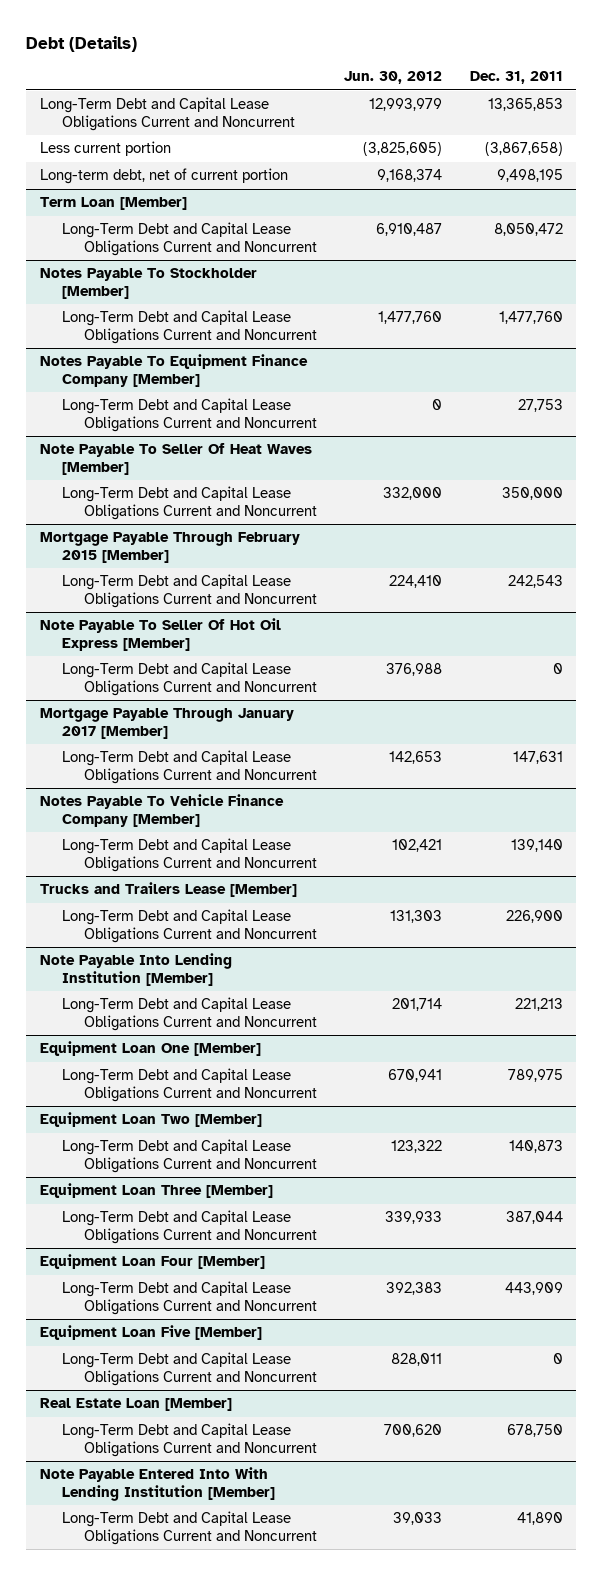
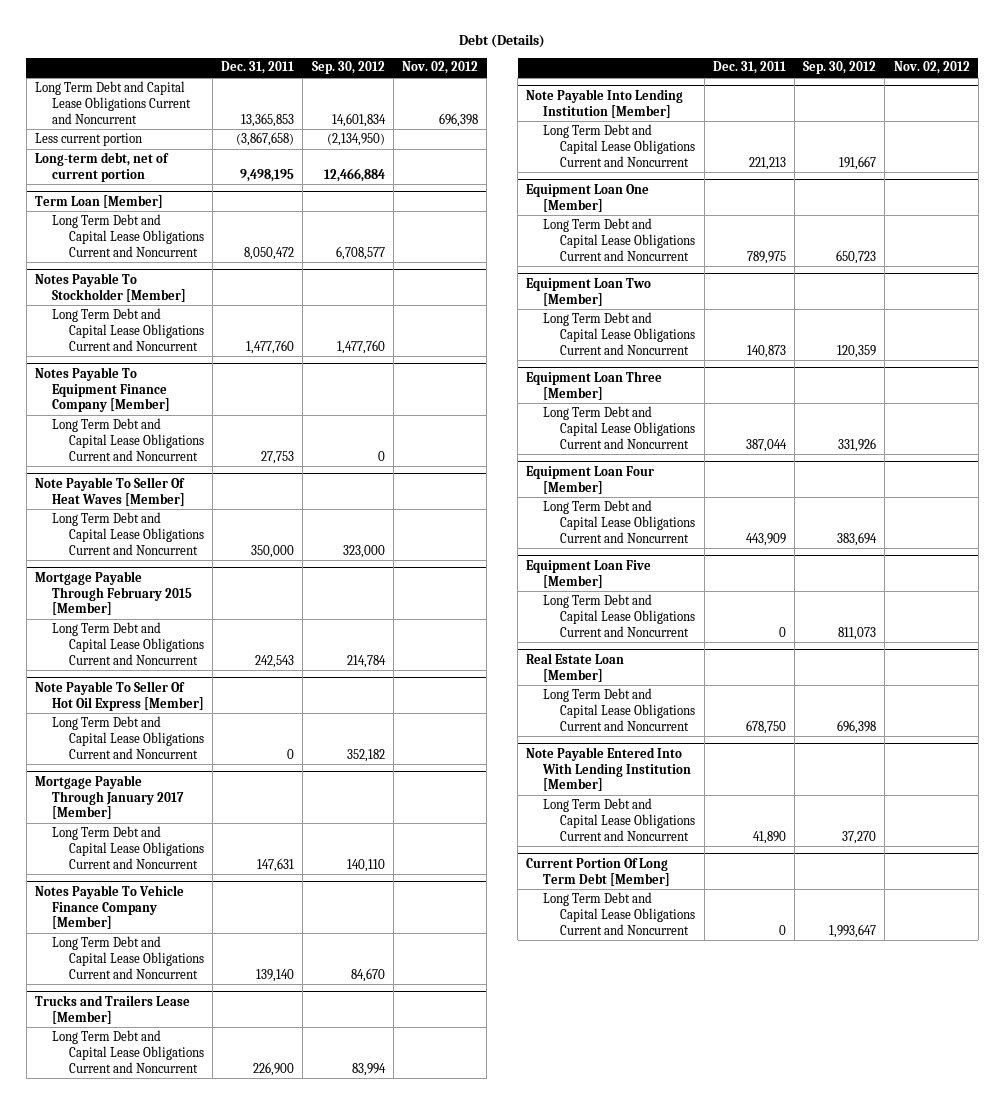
- | Jun. 30, 2012 | Dec. 31, 2011
+ | Dec. 31, 2011 | Sep. 30, 2012 | Nov. 02, 2012
- Long-Term Debt and Capital Lease Obligations Current and Noncurrent | 12,993,979 | 13,365,853
+ Long Term Debt and Capital Lease Obligations Current and Noncurrent | 13,365,853 | 14,601,834 | 696,398
@ Term Loan [Member]
- Long-Term Debt and Capital Lease Obligations Current and Noncurrent | 6,910,487 | 8,050,472
+ Long Term Debt and Capital Lease Obligations Current and Noncurrent | 8,050,472 | 6,708,577 |
@ Notes Payable To Stockholder [Member]
- Long-Term Debt and Capital Lease Obligations Current and Noncurrent | 1,477,760 | 1,477,760
+ Long Term Debt and Capital Lease Obligations Current and Noncurrent | 1,477,760 | 1,477,760 |
@ Notes Payable To Equipment Finance Company [Member]
- Long-Term Debt and Capital Lease Obligations Current and Noncurrent | 0 | 27,753
+ Long Term Debt and Capital Lease Obligations Current and Noncurrent | 27,753 | 0 |
@ Note Payable To Seller Of Heat Waves [Member]
- Long-Term Debt and Capital Lease Obligations Current and Noncurrent | 332,000 | 350,000
+ Long Term Debt and Capital Lease Obligations Current and Noncurrent | 350,000 | 323,000 |
@ Mortgage Payable Through February 2015 [Member]
- Long-Term Debt and Capital Lease Obligations Current and Noncurrent | 224,410 | 242,543
+ Long Term Debt and Capital Lease Obligations Current and Noncurrent | 242,543 | 214,784 |
@ Note Payable To Seller Of Hot Oil Express [Member]
- Long-Term Debt and Capital Lease Obligations Current and Noncurrent | 376,988 | 0
+ Long Term Debt and Capital Lease Obligations Current and Noncurrent | 0 | 352,182 |
@ Mortgage Payable Through January 2017 [Member]
- Long-Term Debt and Capital Lease Obligations Current and Noncurrent | 142,653 | 147,631
+ Long Term Debt and Capital Lease Obligations Current and Noncurrent | 147,631 | 140,110 |
@ Notes Payable To Vehicle Finance Company [Member]
- Long-Term Debt and Capital Lease Obligations Current and Noncurrent | 102,421 | 139,140
+ Long Term Debt and Capital Lease Obligations Current and Noncurrent | 139,140 | 84,670 |
@ Trucks and Trailers Lease [Member]
- Long-Term Debt and Capital Lease Obligations Current and Noncurrent | 131,303 | 226,900
+ Long Term Debt and Capital Lease Obligations Current and Noncurrent | 226,900 | 83,994 |
@ Note Payable Into Lending Institution [Member]
- Long-Term Debt and Capital Lease Obligations Current and Noncurrent | 201,714 | 221,213
+ Long Term Debt and Capital Lease Obligations Current and Noncurrent | 221,213 | 191,667 |
@ Equipment Loan One [Member]
- Long-Term Debt and Capital Lease Obligations Current and Noncurrent | 670,941 | 789,975
+ Long Term Debt and Capital Lease Obligations Current and Noncurrent | 789,975 | 650,723 |
@ Equipment Loan Two [Member]
- Long-Term Debt and Capital Lease Obligations Current and Noncurrent | 123,322 | 140,873
+ Long Term Debt and Capital Lease Obligations Current and Noncurrent | 140,873 | 120,359 |
@ Equipment Loan Three [Member]
- Long-Term Debt and Capital Lease Obligations Current and Noncurrent | 339,933 | 387,044
+ Long Term Debt and Capital Lease Obligations Current and Noncurrent | 387,044 | 331,926 |
@ Equipment Loan Four [Member]
- Long-Term Debt and Capital Lease Obligations Current and Noncurrent | 392,383 | 443,909
+ Long Term Debt and Capital Lease Obligations Current and Noncurrent | 443,909 | 383,694 |
@ Equipment Loan Five [Member]
- Long-Term Debt and Capital Lease Obligations Current and Noncurrent | 828,011 | 0
+ Long Term Debt and Capital Lease Obligations Current and Noncurrent | 0 | 811,073 |
@ Real Estate Loan [Member]
- Long-Term Debt and Capital Lease Obligations Current and Noncurrent | 700,620 | 678,750
+ Long Term Debt and Capital Lease Obligations Current and Noncurrent | 678,750 | 696,398 |
@ Note Payable Entered Into With Lending Institution [Member]
- Long-Term Debt and Capital Lease Obligations Current and Noncurrent | 39,033 | 41,890
+ Long Term Debt and Capital Lease Obligations Current and Noncurrent | 41,890 | 37,270 |
+ Current Portion Of Long Term Debt [Member]
+ Long Term Debt and Capital Lease Obligations Current and Noncurrent | 0 | 1,993,647 |

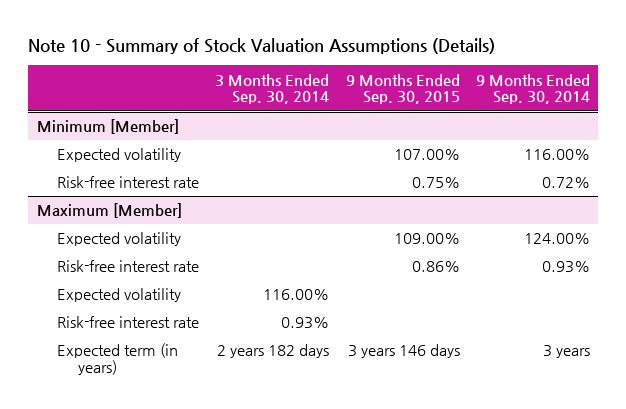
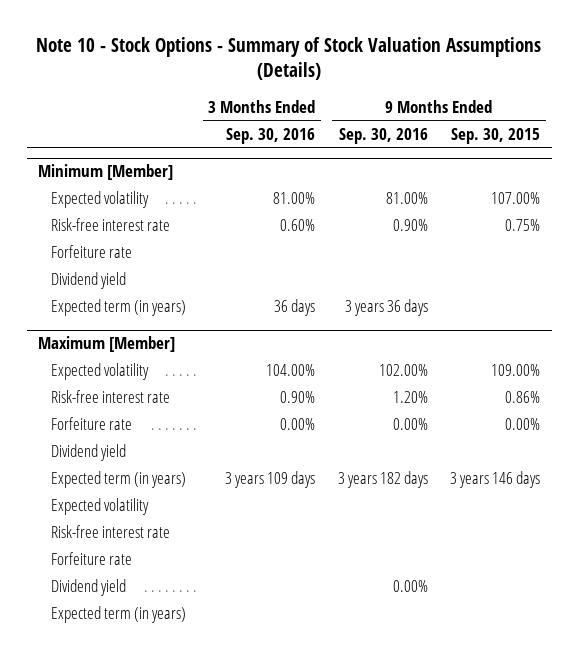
- Note 10 - Summary of Stock Valuation Assumptions (Details)
+ Note 10 - Stock Options - Summary of Stock Valuation Assumptions (Details)
- | 3 Months Ended Sep. 30, 2014 | 9 Months Ended Sep. 30, 2015 | 9 Months Ended Sep. 30, 2014
+ | 3 Months Ended Sep. 30, 2016 | 9 Months Ended Sep. 30, 2016 | 9 Months Ended Sep. 30, 2015
@ Minimum [Member]
+ Forfeiture rate
+ Dividend yield
+ Expected term (in years) | 36 days | 3 years 36 days |
@ Maximum [Member]
+ Forfeiture rate | 0.00% | 0.00% | 0.00%
+ Dividend yield
moved up: Expected term (in years) | 3 years 109 days | 3 years 182 days | 3 years 146 days
+ Forfeiture rate
+ Dividend yield | | 0.00% |
+ Expected term (in years)

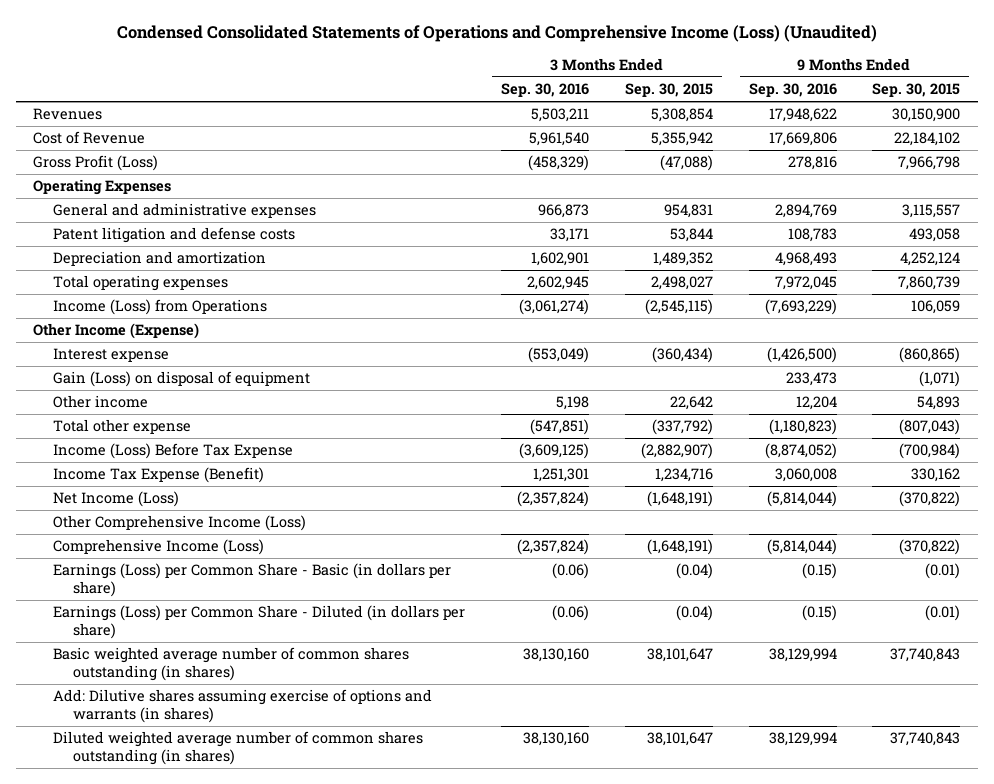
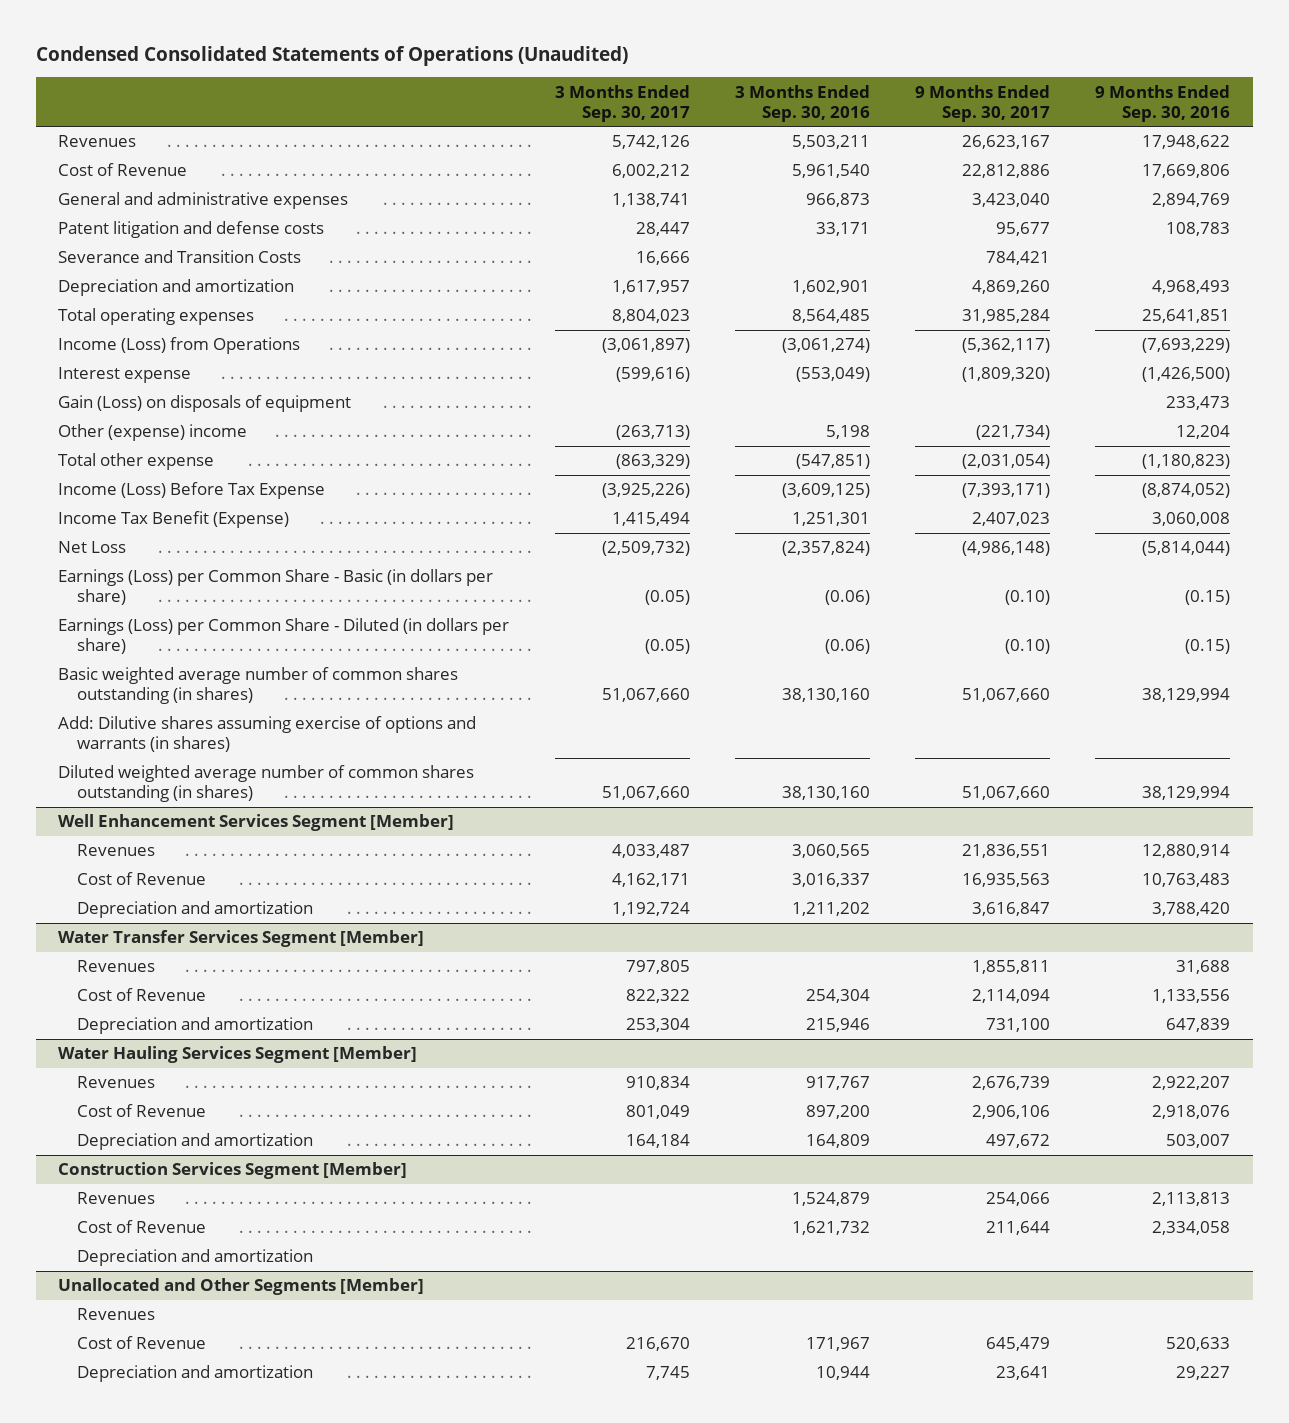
- Condensed Consolidated Statements of Operations and Comprehensive Income (Loss) (Unaudited)
+ Condensed Consolidated Statements of Operations (Unaudited)
- | 3 Months Ended Sep. 30, 2016 | 3 Months Ended Sep. 30, 2015 | 9 Months Ended Sep. 30, 2016 | 9 Months Ended Sep. 30, 2015
+ | 3 Months Ended Sep. 30, 2017 | 3 Months Ended Sep. 30, 2016 | 9 Months Ended Sep. 30, 2017 | 9 Months Ended Sep. 30, 2016
- Gross Profit (Loss) | (458,329) | (47,088) | 278,816 | 7,966,798
- Operating Expenses
+ Severance and Transition Costs | 16,666 | | 784,421 |
- Total operating expenses | 2,602,945 | 2,498,027 | 7,972,045 | 7,860,739
+ Total operating expenses | 8,804,023 | 8,564,485 | 31,985,284 | 25,641,851
- Other Income (Expense)
- Gain (Loss) on disposal of equipment | | | 233,473 | (1,071)
- Other income | 5,198 | 22,642 | 12,204 | 54,893
+ Gain (Loss) on disposals of equipment | | | | 233,473
+ Other (expense) income | (263,713) | 5,198 | (221,734) | 12,204
- Income Tax Expense (Benefit) | 1,251,301 | 1,234,716 | 3,060,008 | 330,162
- Net Income (Loss) | (2,357,824) | (1,648,191) | (5,814,044) | (370,822)
- Other Comprehensive Income (Loss)
- Comprehensive Income (Loss) | (2,357,824) | (1,648,191) | (5,814,044) | (370,822)
+ Income Tax Benefit (Expense) | 1,415,494 | 1,251,301 | 2,407,023 | 3,060,008
+ Net Loss | (2,509,732) | (2,357,824) | (4,986,148) | (5,814,044)
+ Well Enhancement Services Segment [Member]
+ Revenues | 4,033,487 | 3,060,565 | 21,836,551 | 12,880,914
+ Cost of Revenue | 4,162,171 | 3,016,337 | 16,935,563 | 10,763,483
+ Depreciation and amortization | 1,192,724 | 1,211,202 | 3,616,847 | 3,788,420
+ Water Transfer Services Segment [Member]
+ Revenues | 797,805 | | 1,855,811 | 31,688
+ Cost of Revenue | 822,322 | 254,304 | 2,114,094 | 1,133,556
+ Depreciation and amortization | 253,304 | 215,946 | 731,100 | 647,839
+ Water Hauling Services Segment [Member]
+ Revenues | 910,834 | 917,767 | 2,676,739 | 2,922,207
+ Cost of Revenue | 801,049 | 897,200 | 2,906,106 | 2,918,076
+ Depreciation and amortization | 164,184 | 164,809 | 497,672 | 503,007
+ Construction Services Segment [Member]
+ Revenues | | 1,524,879 | 254,066 | 2,113,813
+ Cost of Revenue | | 1,621,732 | 211,644 | 2,334,058
+ Depreciation and amortization
+ Unallocated and Other Segments [Member]
+ Revenues
+ Cost of Revenue | 216,670 | 171,967 | 645,479 | 520,633
+ Depreciation and amortization | 7,745 | 10,944 | 23,641 | 29,227

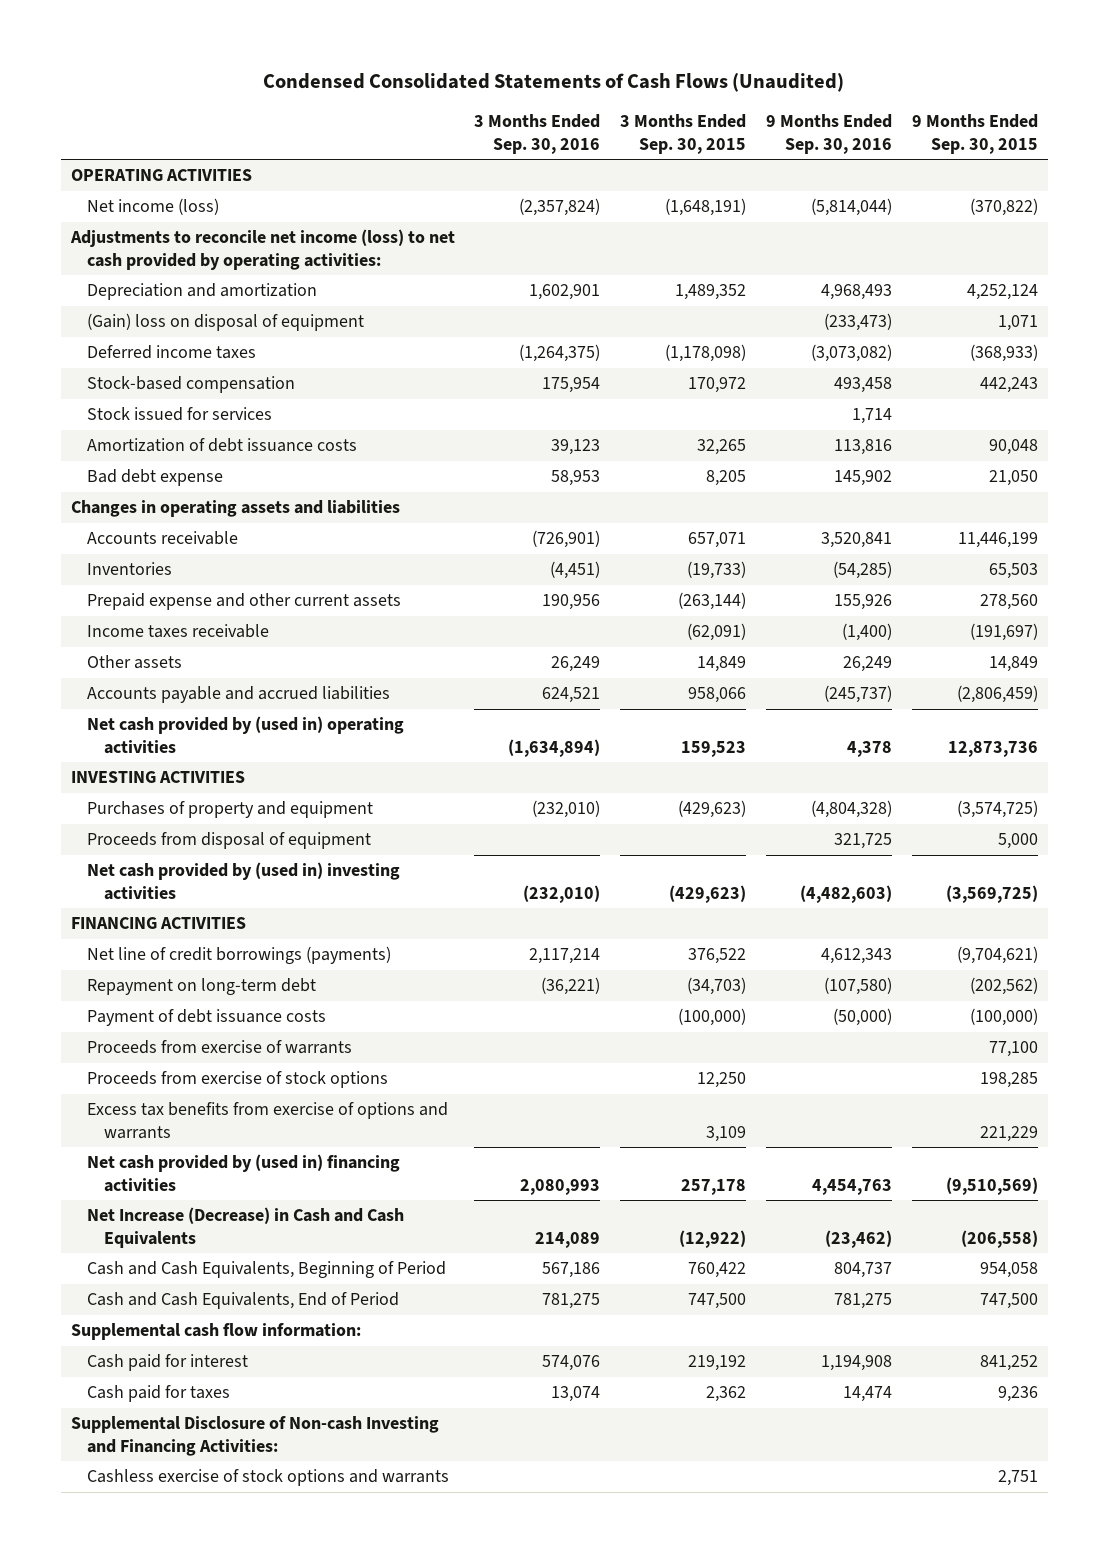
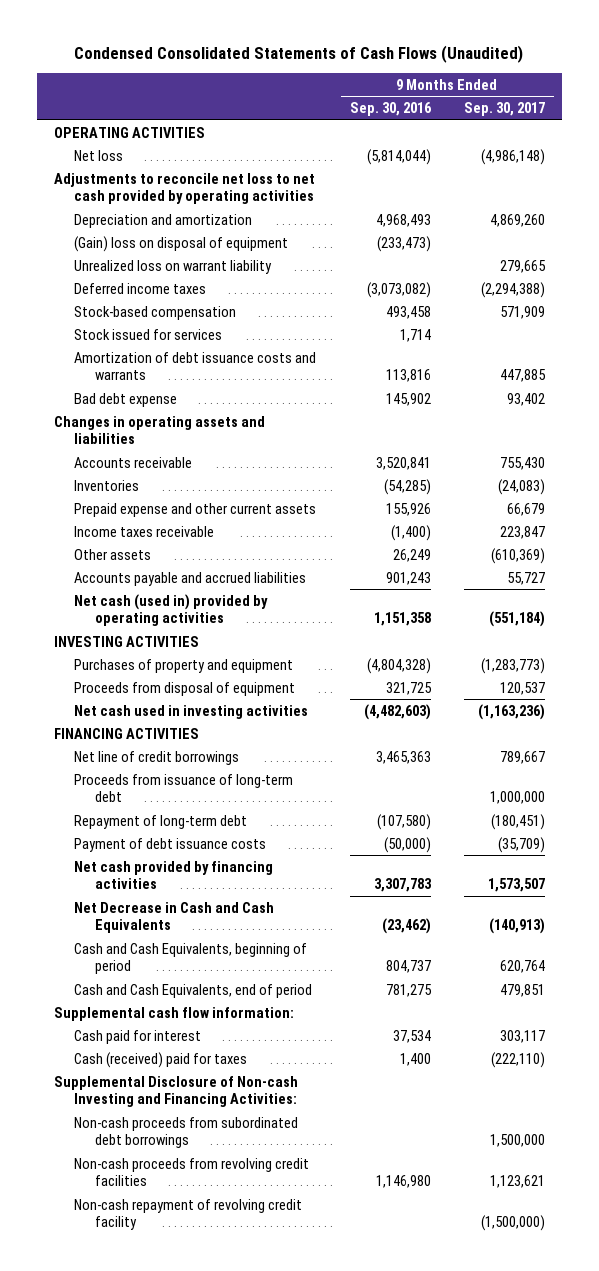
- | 3 Months Ended Sep. 30, 2016 | 3 Months Ended Sep. 30, 2015 | 9 Months Ended Sep. 30, 2016 | 9 Months Ended Sep. 30, 2015
+ | 9 Months Ended Sep. 30, 2016 | 9 Months Ended Sep. 30, 2017
- Net income (loss) | (2,357,824) | (1,648,191) | (5,814,044) | (370,822)
- Adjustments to reconcile net income (loss) to net cash provided by operating activities:
+ Net loss | (5,814,044) | (4,986,148)
+ Adjustments to reconcile net loss to net cash provided by operating activities
+ Unrealized loss on warrant liability | | 279,665
- Amortization of debt issuance costs | 39,123 | 32,265 | 113,816 | 90,048
+ Amortization of debt issuance costs and warrants | 113,816 | 447,885
- Accounts payable and accrued liabilities | 624,521 | 958,066 | (245,737) | (2,806,459)
- Net cash provided by (used in) operating activities | (1,634,894) | 159,523 | 4,378 | 12,873,736
+ Accounts payable and accrued liabilities | 901,243 | 55,727
+ Net cash (used in) provided by operating activities | 1,151,358 | (551,184)
- Net cash provided by (used in) investing activities | (232,010) | (429,623) | (4,482,603) | (3,569,725)
+ Net cash used in investing activities | (4,482,603) | (1,163,236)
- Net line of credit borrowings (payments) | 2,117,214 | 376,522 | 4,612,343 | (9,704,621)
- Repayment on long-term debt | (36,221) | (34,703) | (107,580) | (202,562)
+ Net line of credit borrowings | 3,465,363 | 789,667
+ Proceeds from issuance of long-term debt | | 1,000,000
+ Repayment of long-term debt | (107,580) | (180,451)
- Proceeds from exercise of warrants | | | | 77,100
- Proceeds from exercise of stock options | | 12,250 | | 198,285
- Excess tax benefits from exercise of options and warrants | | 3,109 | | 221,229
- Net cash provided by (used in) financing activities | 2,080,993 | 257,178 | 4,454,763 | (9,510,569)
- Net Increase (Decrease) in Cash and Cash Equivalents | 214,089 | (12,922) | (23,462) | (206,558)
- Cash and Cash Equivalents, Beginning of Period | 567,186 | 760,422 | 804,737 | 954,058
- Cash and Cash Equivalents, End of Period | 781,275 | 747,500 | 781,275 | 747,500
+ Net cash provided by financing activities | 3,307,783 | 1,573,507
+ Net Decrease in Cash and Cash Equivalents | (23,462) | (140,913)
+ Cash and Cash Equivalents, beginning of period | 804,737 | 620,764
+ Cash and Cash Equivalents, end of period | 781,275 | 479,851
- Cash paid for interest | 574,076 | 219,192 | 1,194,908 | 841,252
- Cash paid for taxes | 13,074 | 2,362 | 14,474 | 9,236
+ Cash paid for interest | 37,534 | 303,117
+ Cash (received) paid for taxes | 1,400 | (222,110)
- Cashless exercise of stock options and warrants | | | | 2,751
+ Non-cash proceeds from subordinated debt borrowings | | 1,500,000
+ Non-cash proceeds from revolving credit facilities | 1,146,980 | 1,123,621
+ Non-cash repayment of revolving credit facility | | (1,500,000)

